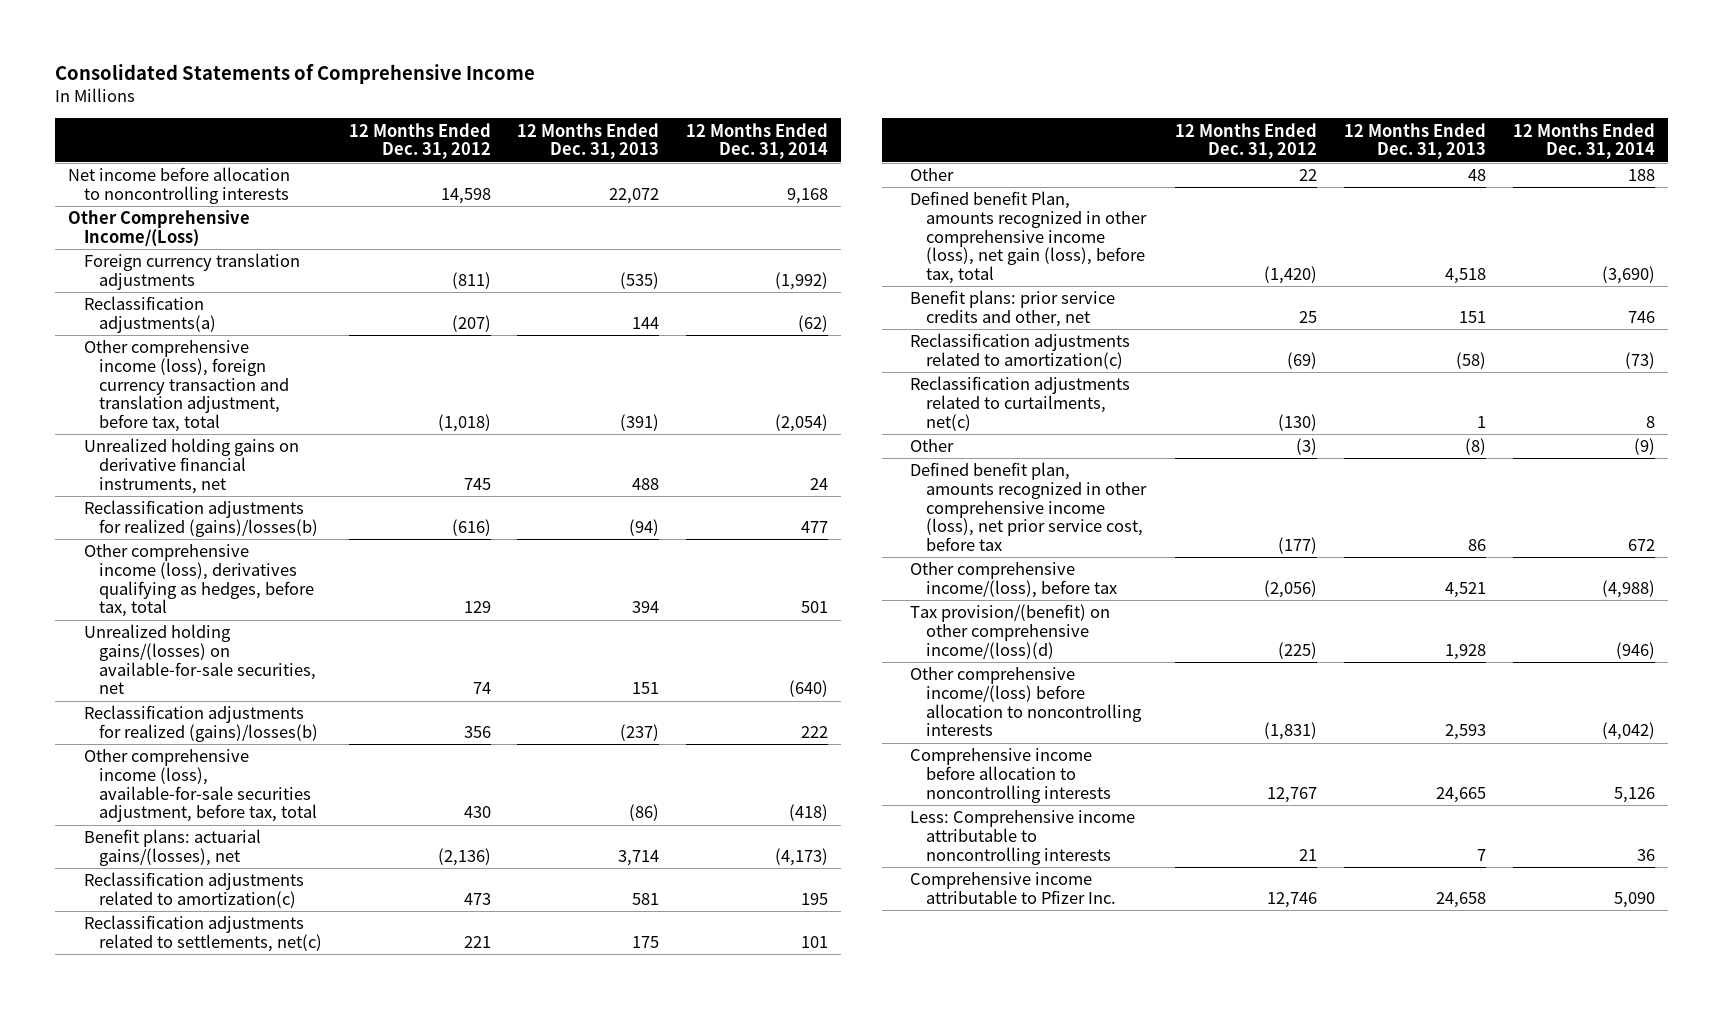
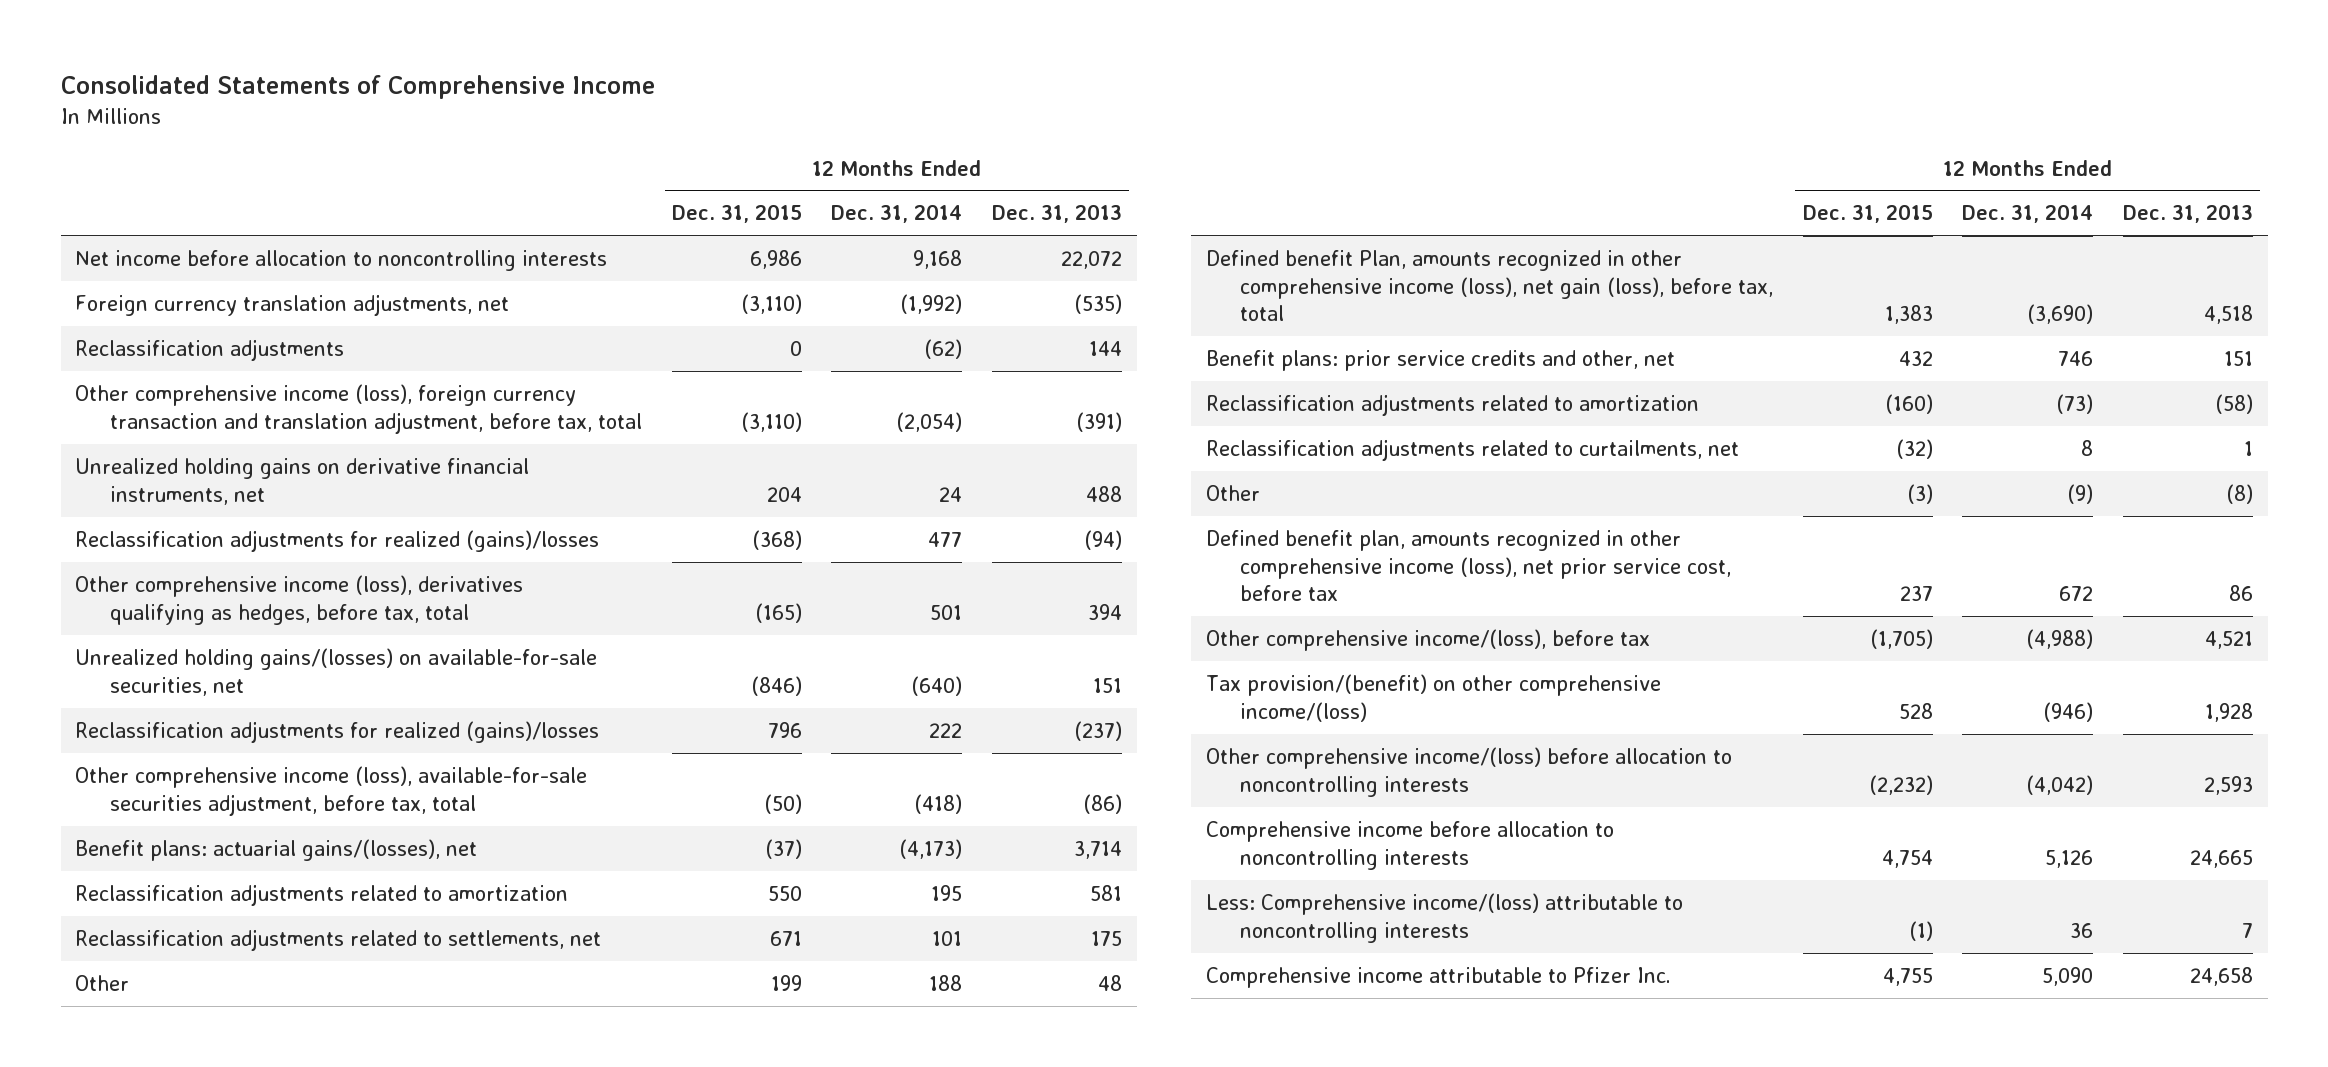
- | 12 Months Ended Dec. 31, 2012 | 12 Months Ended Dec. 31, 2013 | 12 Months Ended Dec. 31, 2014
+ | 12 Months Ended Dec. 31, 2015 | 12 Months Ended Dec. 31, 2014 | 12 Months Ended Dec. 31, 2013
- Other Comprehensive Income/(Loss)
- Foreign currency translation adjustments | (811) | (535) | (1,992)
- Reclassification adjustments(a) | (207) | 144 | (62)
+ Foreign currency translation adjustments, net | (3,110) | (1,992) | (535)
+ Reclassification adjustments | 0 | (62) | 144
- Reclassification adjustments for realized (gains)/losses(b) | (616) | (94) | 477
+ Reclassification adjustments for realized (gains)/losses | (368) | 477 | (94)
- Reclassification adjustments for realized (gains)/losses(b) | 356 | (237) | 222
+ Reclassification adjustments for realized (gains)/losses | 796 | 222 | (237)
- Reclassification adjustments related to amortization(c) | 473 | 581 | 195
- Reclassification adjustments related to settlements, net(c) | 221 | 175 | 101
+ Reclassification adjustments related to amortization | 550 | 195 | 581
+ Reclassification adjustments related to settlements, net | 671 | 101 | 175
- Reclassification adjustments related to amortization(c) | (69) | (58) | (73)
- Reclassification adjustments related to curtailments, net(c) | (130) | 1 | 8
+ Reclassification adjustments related to amortization | (160) | (73) | (58)
+ Reclassification adjustments related to curtailments, net | (32) | 8 | 1
- Tax provision/(benefit) on other comprehensive income/(loss)(d) | (225) | 1,928 | (946)
+ Tax provision/(benefit) on other comprehensive income/(loss) | 528 | (946) | 1,928
- Less: Comprehensive income attributable to noncontrolling interests | 21 | 7 | 36
+ Less: Comprehensive income/(loss) attributable to noncontrolling interests | (1) | 36 | 7

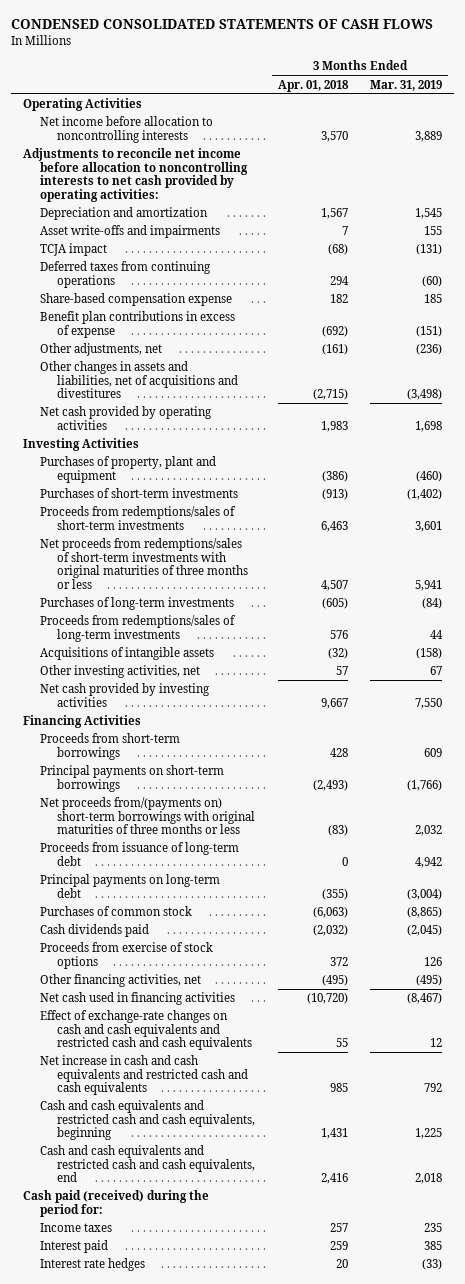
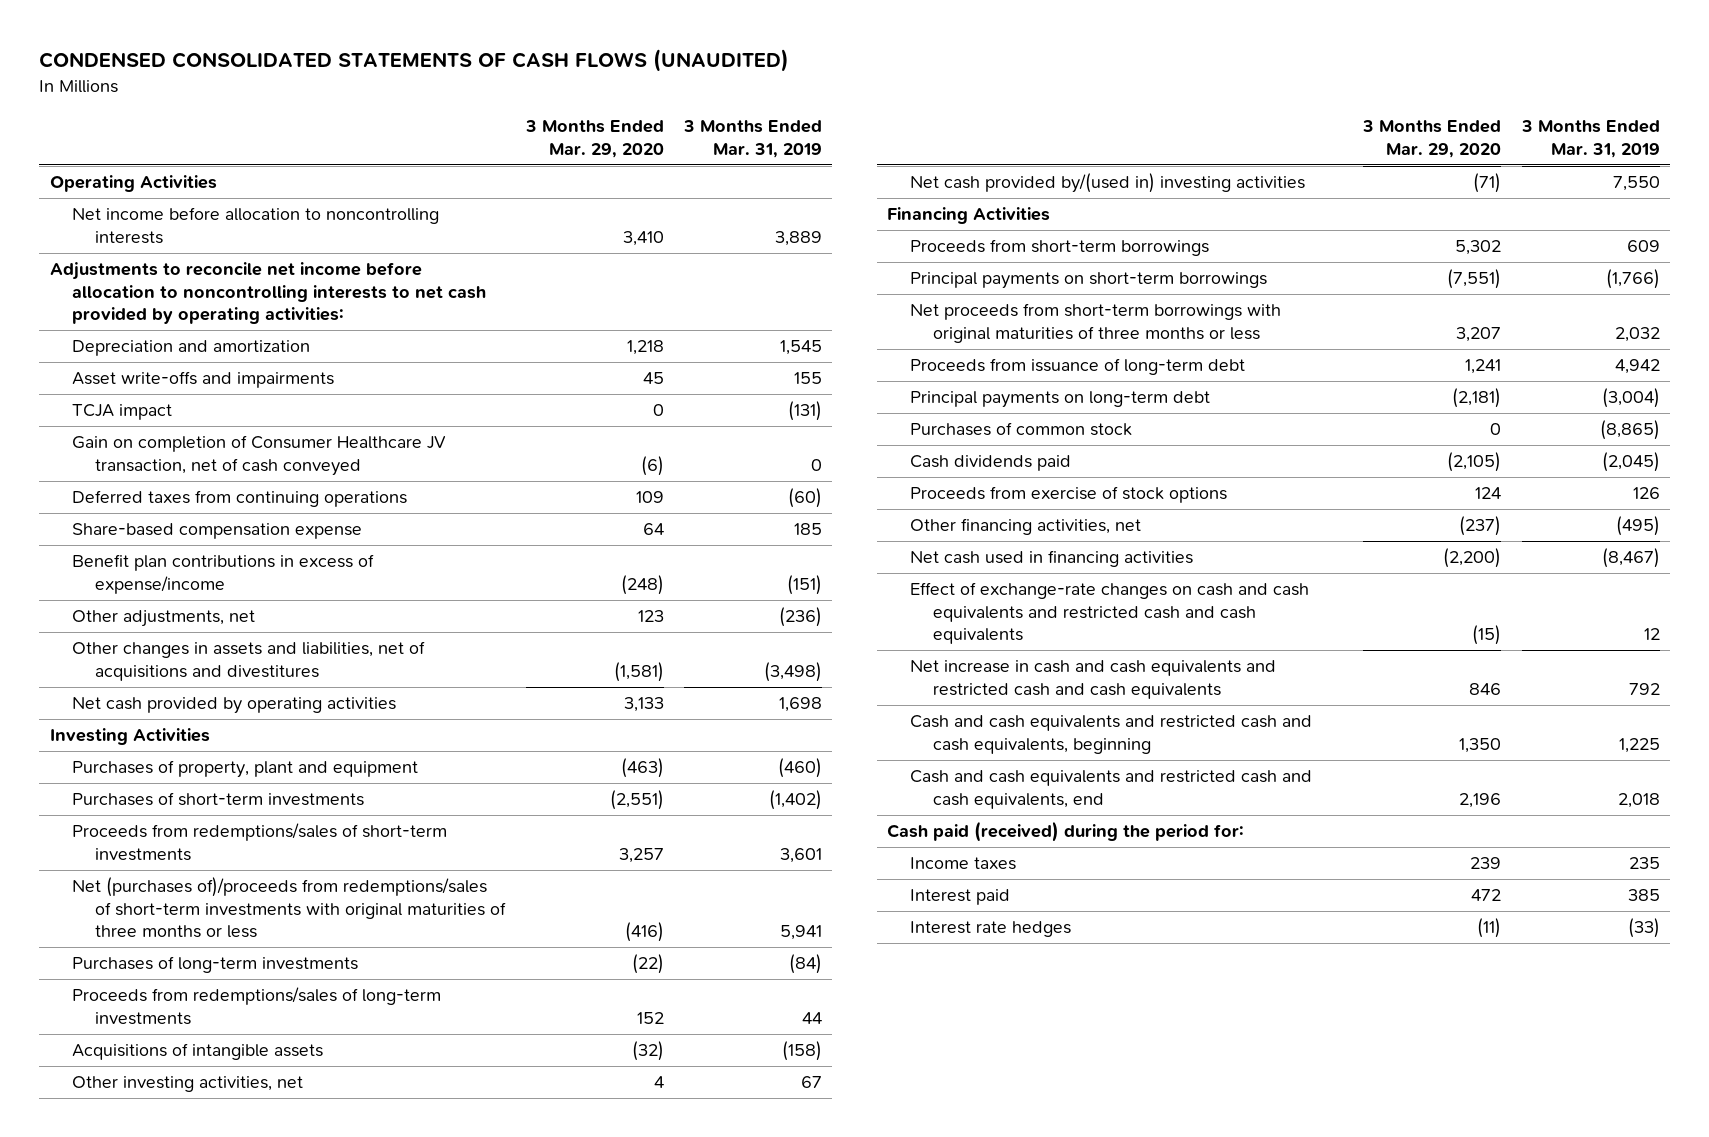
- CONDENSED CONSOLIDATED STATEMENTS OF CASH FLOWS
+ CONDENSED CONSOLIDATED STATEMENTS OF CASH FLOWS (UNAUDITED)
- | 3 Months Ended Apr. 01, 2018 | 3 Months Ended Mar. 31, 2019
+ | 3 Months Ended Mar. 29, 2020 | 3 Months Ended Mar. 31, 2019
+ Gain on completion of Consumer Healthcare JV transaction, net of cash conveyed | (6) | 0
- Benefit plan contributions in excess of expense | (692) | (151)
+ Benefit plan contributions in excess of expense/income | (248) | (151)
- Net proceeds from redemptions/sales of short-term investments with original maturities of three months or less | 4,507 | 5,941
+ Net (purchases of)/proceeds from redemptions/sales of short-term investments with original maturities of three months or less | (416) | 5,941
- Net cash provided by investing activities | 9,667 | 7,550
+ Net cash provided by/(used in) investing activities | (71) | 7,550
- Net proceeds from/(payments on) short-term borrowings with original maturities of three months or less | (83) | 2,032
+ Net proceeds from short-term borrowings with original maturities of three months or less | 3,207 | 2,032

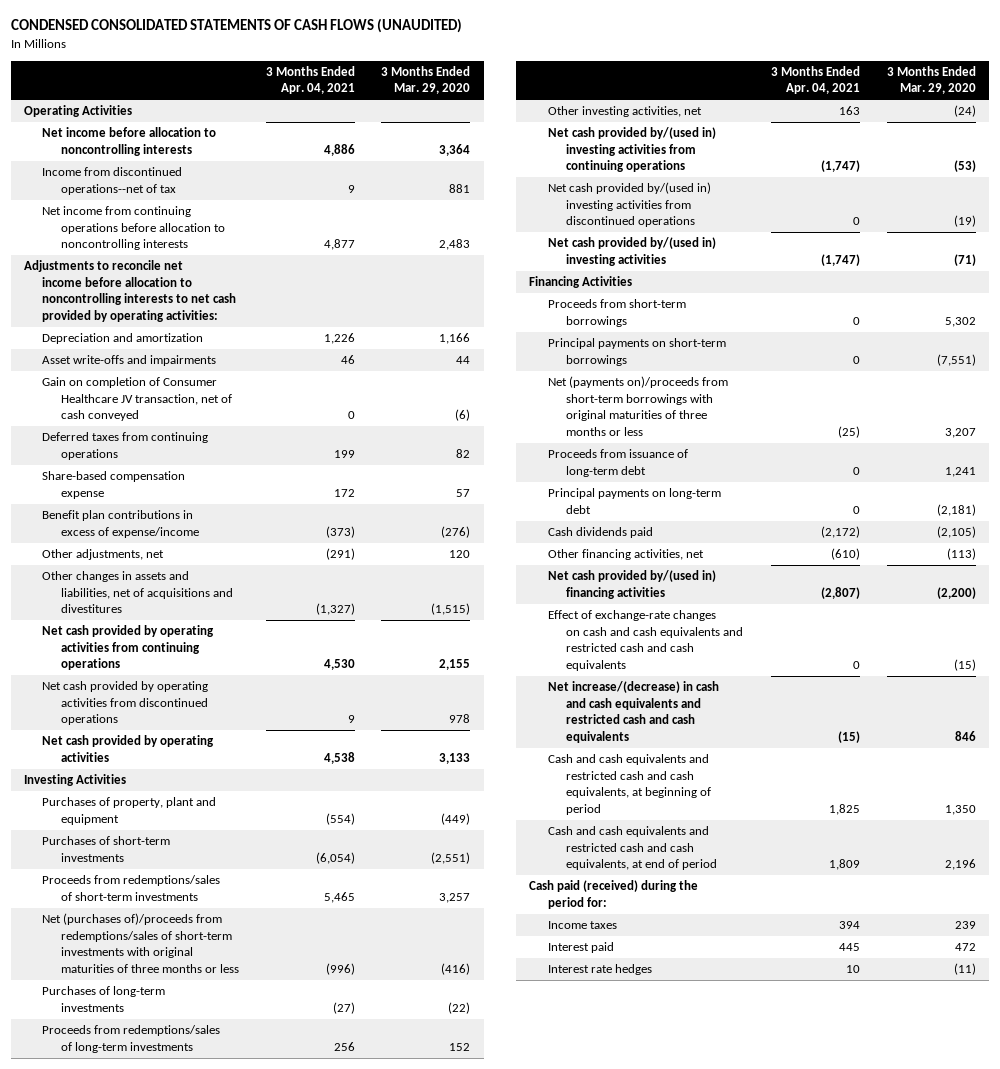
- | 3 Months Ended Mar. 29, 2020 | 3 Months Ended Mar. 31, 2019
+ | 3 Months Ended Apr. 04, 2021 | 3 Months Ended Mar. 29, 2020
- Net income before allocation to noncontrolling interests | 3,410 | 3,889
+ Net income before allocation to noncontrolling interests | 4,886 | 3,364
+ Income from discontinued operations--net of tax | 9 | 881
+ Net income from continuing operations before allocation to noncontrolling interests | 4,877 | 2,483
- Depreciation and amortization | 1,218 | 1,545
- Asset write-offs and impairments | 45 | 155
- TCJA impact | 0 | (131)
+ Depreciation and amortization | 1,226 | 1,166
+ Asset write-offs and impairments | 46 | 44
- Deferred taxes from continuing operations | 109 | (60)
- Share-based compensation expense | 64 | 185
- Benefit plan contributions in excess of expense/income | (248) | (151)
- Other adjustments, net | 123 | (236)
- Other changes in assets and liabilities, net of acquisitions and divestitures | (1,581) | (3,498)
+ Deferred taxes from continuing operations | 199 | 82
+ Share-based compensation expense | 172 | 57
+ Benefit plan contributions in excess of expense/income | (373) | (276)
+ Other adjustments, net | (291) | 120
+ Other changes in assets and liabilities, net of acquisitions and divestitures | (1,327) | (1,515)
+ Net cash provided by operating activities from continuing operations | 4,530 | 2,155
+ Net cash provided by operating activities from discontinued operations | 9 | 978
- Purchases of property, plant and equipment | (463) | (460)
+ Purchases of property, plant and equipment | (554) | (449)
- Acquisitions of intangible assets | (32) | (158)
- Other investing activities, net | 4 | 67
+ Other investing activities, net | 163 | (24)
+ Net cash provided by/(used in) investing activities from continuing operations | (1,747) | (53)
+ Net cash provided by/(used in) investing activities from discontinued operations | 0 | (19)
- Net proceeds from short-term borrowings with original maturities of three months or less | 3,207 | 2,032
+ Net (payments on)/proceeds from short-term borrowings with original maturities of three months or less | (25) | 3,207
- Purchases of common stock | 0 | (8,865)
- Proceeds from exercise of stock options | 124 | 126
- Other financing activities, net | (237) | (495)
- Net cash used in financing activities | (2,200) | (8,467)
+ Other financing activities, net | (610) | (113)
+ Net cash provided by/(used in) financing activities | (2,807) | (2,200)
- Net increase in cash and cash equivalents and restricted cash and cash equivalents | 846 | 792
- Cash and cash equivalents and restricted cash and cash equivalents, beginning | 1,350 | 1,225
- Cash and cash equivalents and restricted cash and cash equivalents, end | 2,196 | 2,018
+ Net increase/(decrease) in cash and cash equivalents and restricted cash and cash equivalents | (15) | 846
+ Cash and cash equivalents and restricted cash and cash equivalents, at beginning of period | 1,825 | 1,350
+ Cash and cash equivalents and restricted cash and cash equivalents, at end of period | 1,809 | 2,196

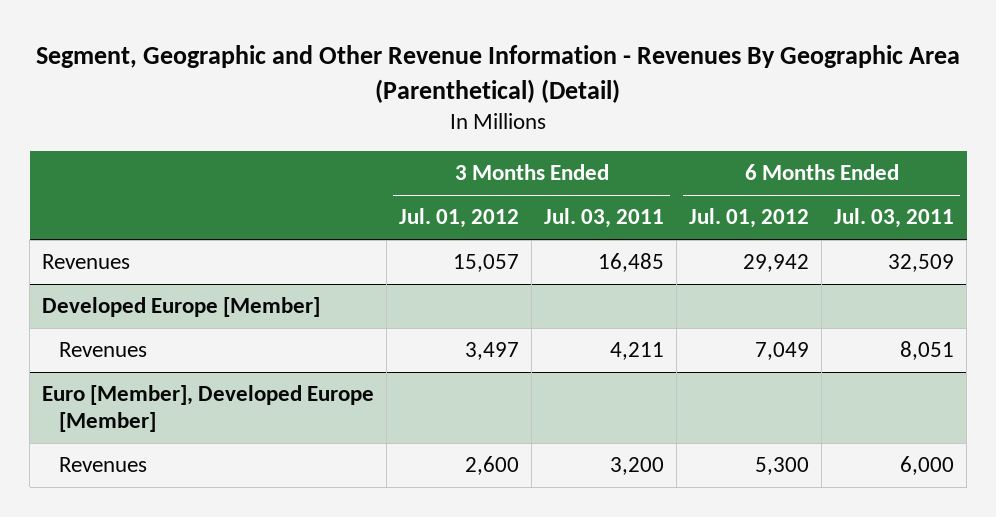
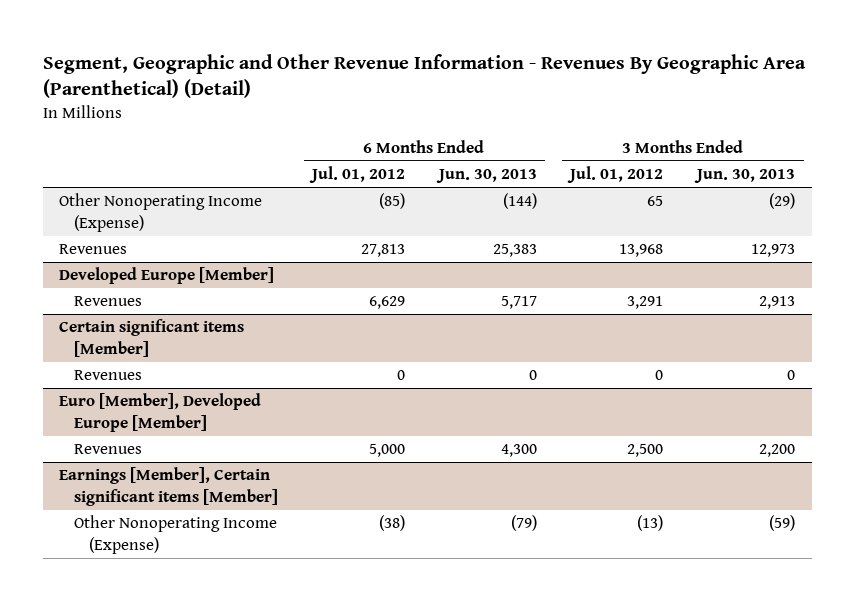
- | 3 Months Ended Jul. 01, 2012 | 3 Months Ended Jul. 03, 2011 | 6 Months Ended Jul. 01, 2012 | 6 Months Ended Jul. 03, 2011
+ | 6 Months Ended Jul. 01, 2012 | 6 Months Ended Jun. 30, 2013 | 3 Months Ended Jul. 01, 2012 | 3 Months Ended Jun. 30, 2013
- Revenues | 15,057 | 16,485 | 29,942 | 32,509
+ Other Nonoperating Income (Expense) | (85) | (144) | 65 | (29)
+ Revenues | 27,813 | 25,383 | 13,968 | 12,973
@ Developed Europe [Member]
- Revenues | 3,497 | 4,211 | 7,049 | 8,051
+ Revenues | 6,629 | 5,717 | 3,291 | 2,913
+ Certain significant items [Member]
+ Revenues | 0 | 0 | 0 | 0
@ Euro [Member], Developed Europe [Member]
- Revenues | 2,600 | 3,200 | 5,300 | 6,000
+ Revenues | 5,000 | 4,300 | 2,500 | 2,200
+ Earnings [Member], Certain significant items [Member]
+ Other Nonoperating Income (Expense) | (38) | (79) | (13) | (59)

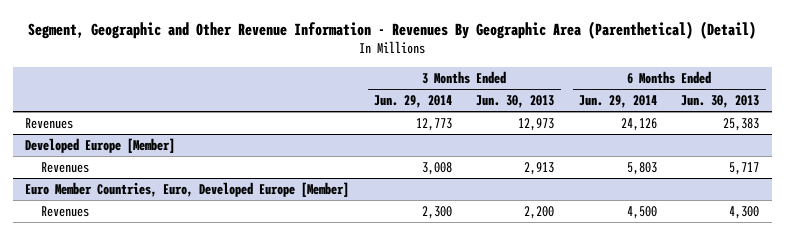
- | 6 Months Ended Jul. 01, 2012 | 6 Months Ended Jun. 30, 2013 | 3 Months Ended Jul. 01, 2012 | 3 Months Ended Jun. 30, 2013
+ | 3 Months Ended Jun. 29, 2014 | 3 Months Ended Jun. 30, 2013 | 6 Months Ended Jun. 29, 2014 | 6 Months Ended Jun. 30, 2013
- Other Nonoperating Income (Expense) | (85) | (144) | 65 | (29)
- Certain significant items [Member]
- Revenues | 0 | 0 | 0 | 0
- Euro [Member], Developed Europe [Member]
+ Euro Member Countries, Euro, Developed Europe [Member]
- Earnings [Member], Certain significant items [Member]
- Other Nonoperating Income (Expense) | (38) | (79) | (13) | (59)

